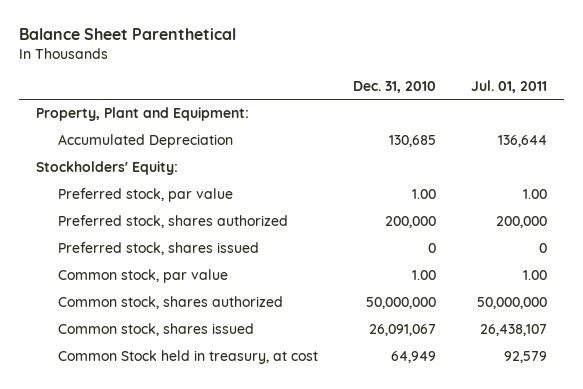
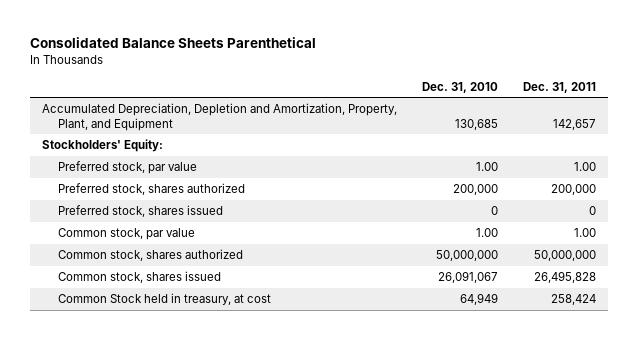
- Balance Sheet Parenthetical
+ Consolidated Balance Sheets Parenthetical
- | Dec. 31, 2010 | Jul. 01, 2011
+ | Dec. 31, 2010 | Dec. 31, 2011
- Property, Plant and Equipment:
- Accumulated Depreciation | 130,685 | 136,644
+ Accumulated Depreciation, Depletion and Amortization, Property, Plant, and Equipment | 130,685 | 142,657

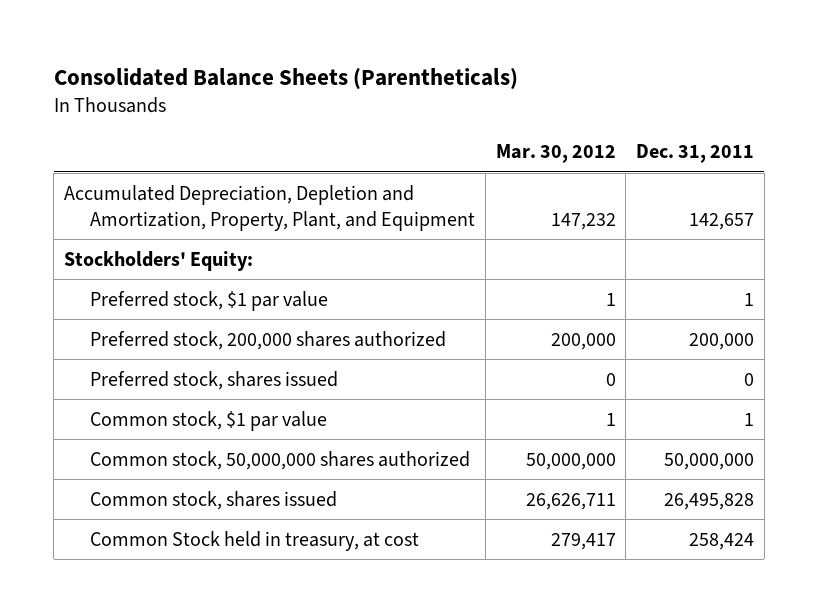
- Consolidated Balance Sheets Parenthetical
+ Consolidated Balance Sheets (Parentheticals)
- | Dec. 31, 2010 | Dec. 31, 2011
+ | Mar. 30, 2012 | Dec. 31, 2011
- Preferred stock, par value | 1.00 | 1.00
- Preferred stock, shares authorized | 200,000 | 200,000
+ Preferred stock, $1 par value | 1 | 1
+ Preferred stock, 200,000 shares authorized | 200,000 | 200,000
- Common stock, par value | 1.00 | 1.00
- Common stock, shares authorized | 50,000,000 | 50,000,000
+ Common stock, $1 par value | 1 | 1
+ Common stock, 50,000,000 shares authorized | 50,000,000 | 50,000,000

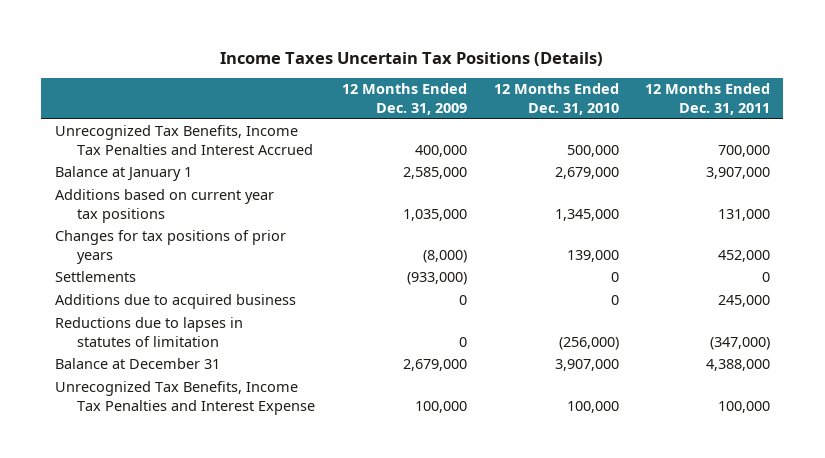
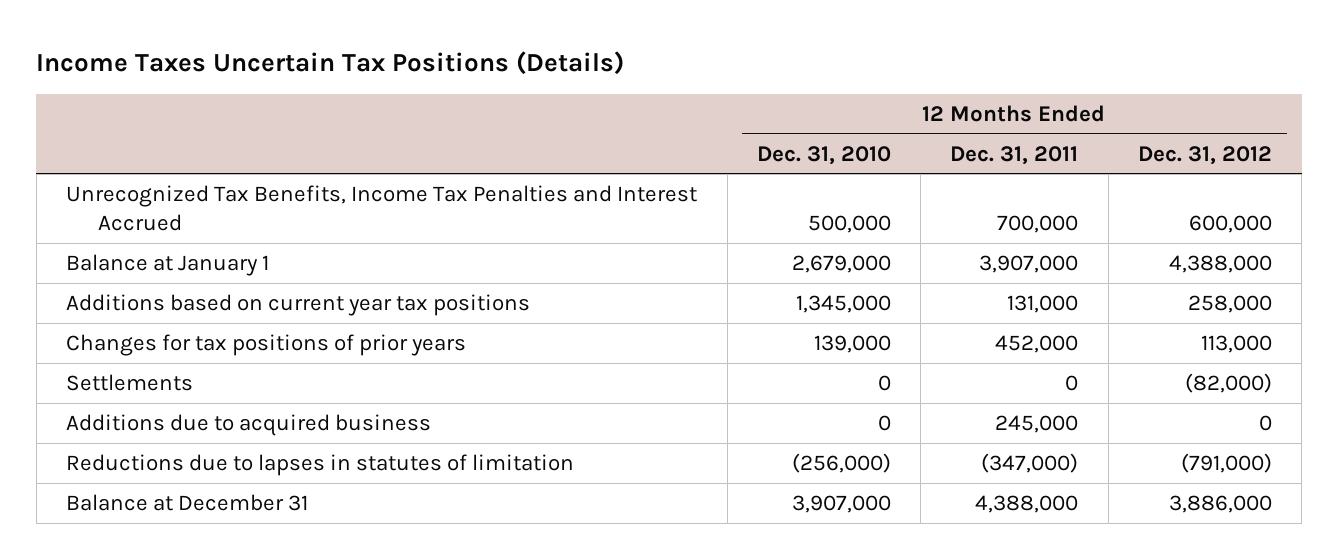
- | 12 Months Ended Dec. 31, 2009 | 12 Months Ended Dec. 31, 2010 | 12 Months Ended Dec. 31, 2011
+ | 12 Months Ended Dec. 31, 2010 | 12 Months Ended Dec. 31, 2011 | 12 Months Ended Dec. 31, 2012
- Unrecognized Tax Benefits, Income Tax Penalties and Interest Expense | 100,000 | 100,000 | 100,000

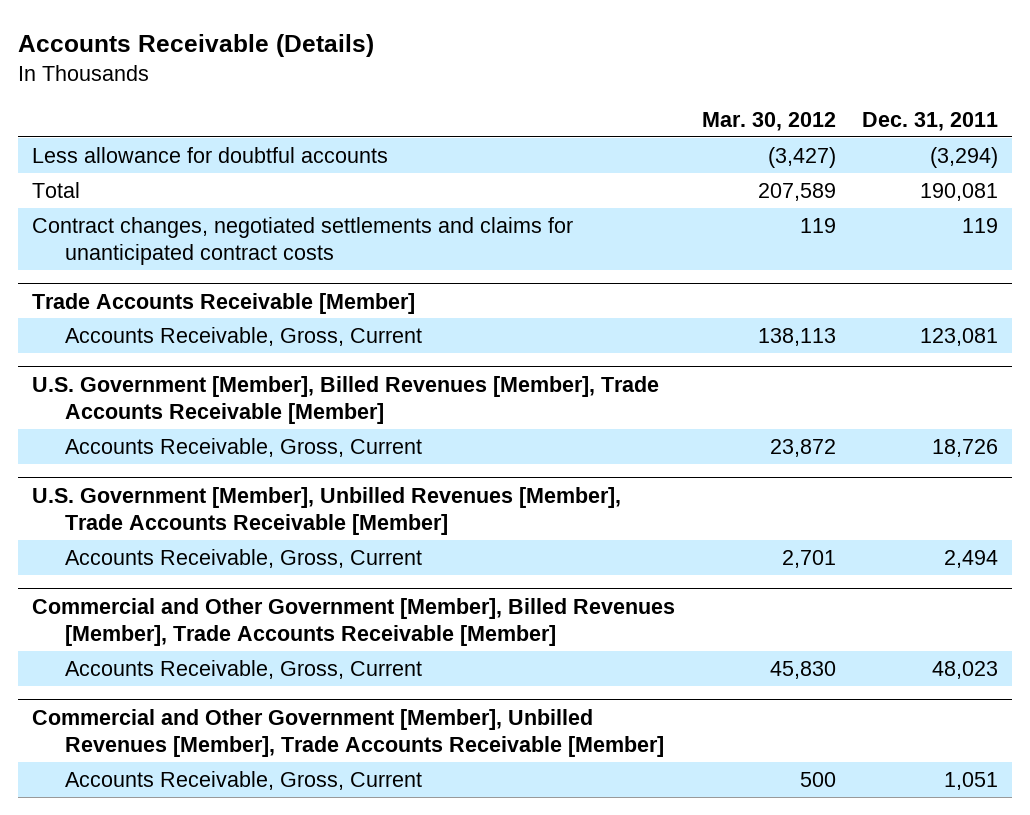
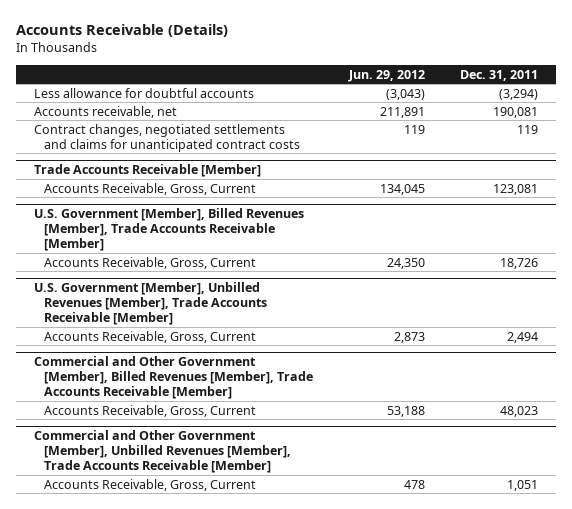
- | Mar. 30, 2012 | Dec. 31, 2011
+ | Jun. 29, 2012 | Dec. 31, 2011
- Total | 207,589 | 190,081
+ Accounts receivable, net | 211,891 | 190,081

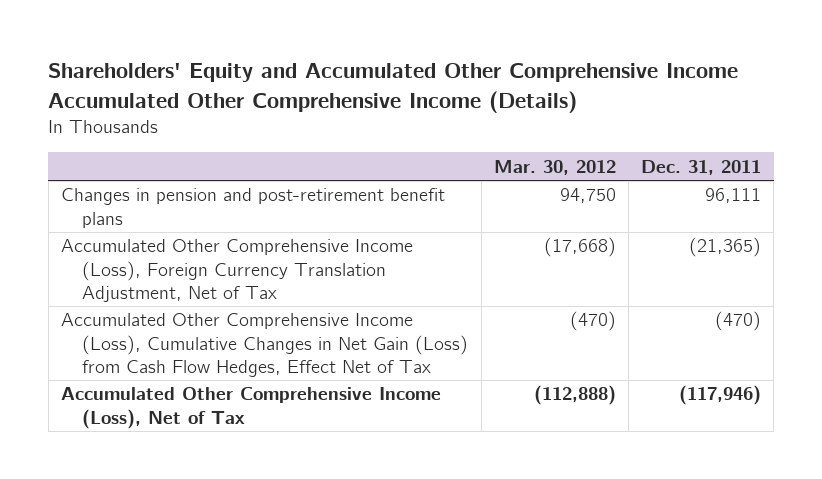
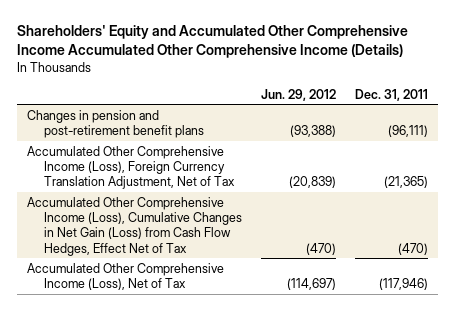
- | Mar. 30, 2012 | Dec. 31, 2011
+ | Jun. 29, 2012 | Dec. 31, 2011
- Changes in pension and post-retirement benefit plans | 94,750 | 96,111
+ Changes in pension and post-retirement benefit plans | (93,388) | (96,111)

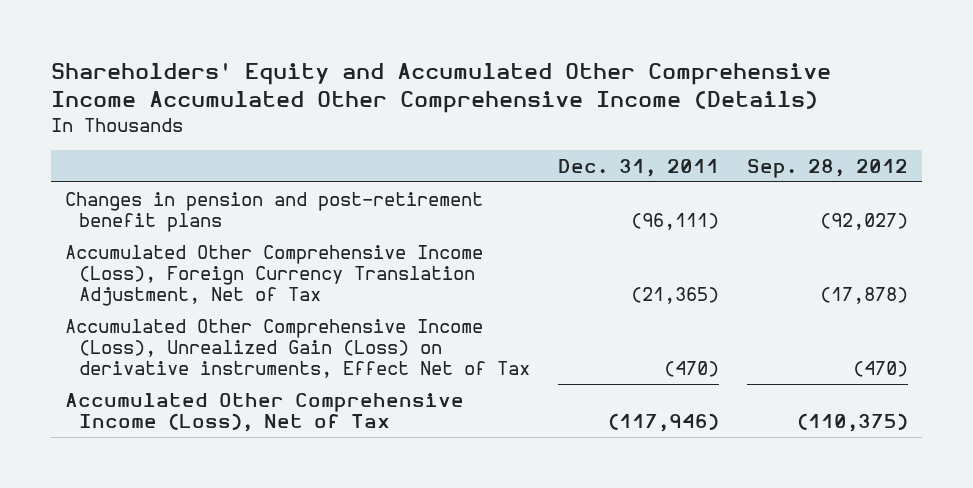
- | Jun. 29, 2012 | Dec. 31, 2011
+ | Dec. 31, 2011 | Sep. 28, 2012
- Accumulated Other Comprehensive Income (Loss), Cumulative Changes in Net Gain (Loss) from Cash Flow Hedges, Effect Net of Tax | (470) | (470)
+ Accumulated Other Comprehensive Income (Loss), Unrealized Gain (Loss) on derivative instruments, Effect Net of Tax | (470) | (470)

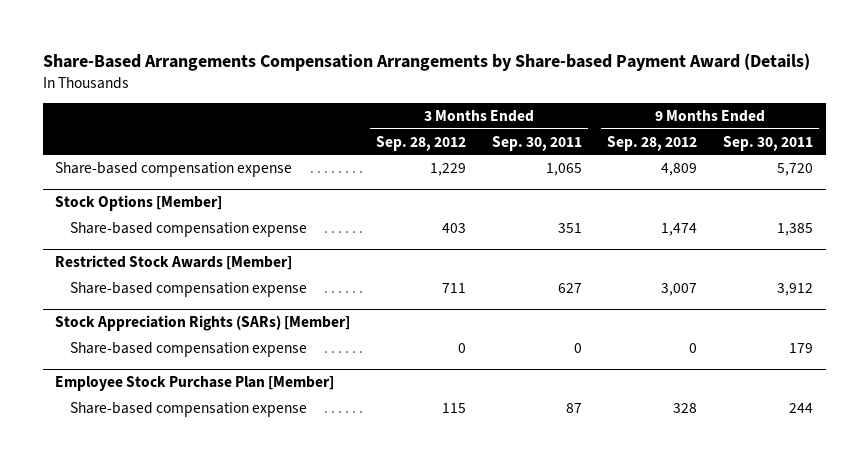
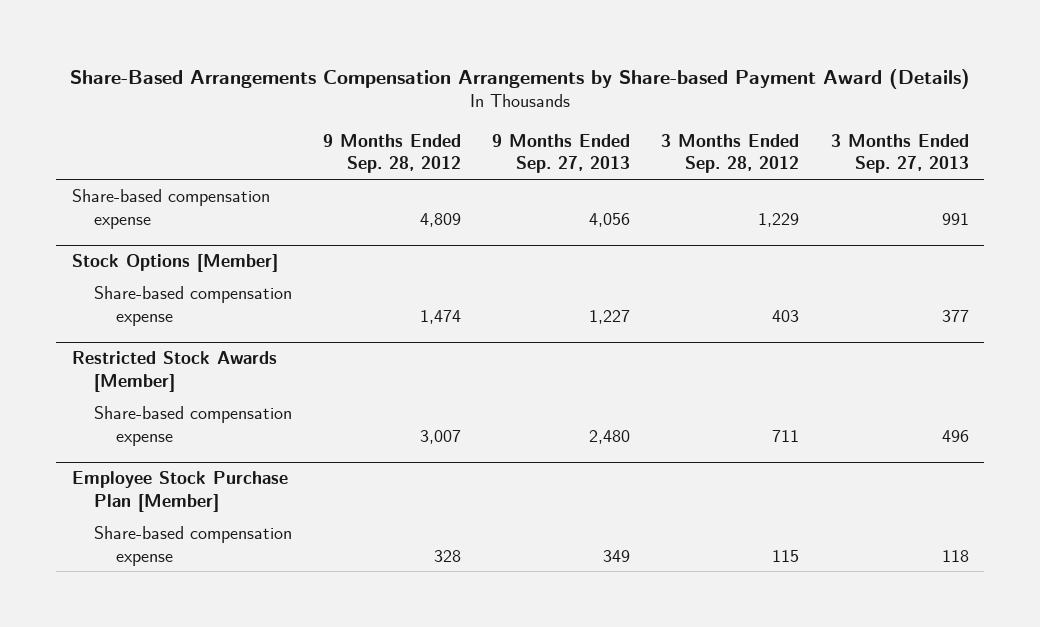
- | 3 Months Ended Sep. 28, 2012 | 3 Months Ended Sep. 30, 2011 | 9 Months Ended Sep. 28, 2012 | 9 Months Ended Sep. 30, 2011
+ | 9 Months Ended Sep. 28, 2012 | 9 Months Ended Sep. 27, 2013 | 3 Months Ended Sep. 28, 2012 | 3 Months Ended Sep. 27, 2013
- Stock Appreciation Rights (SARs) [Member]
- Share-based compensation expense | 0 | 0 | 0 | 179

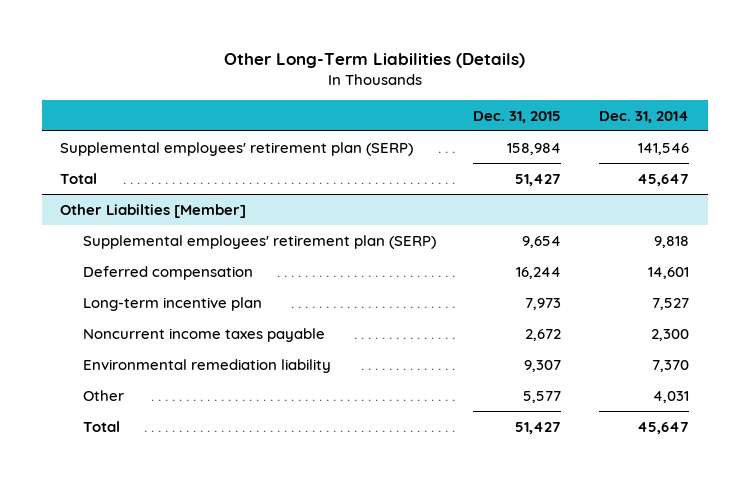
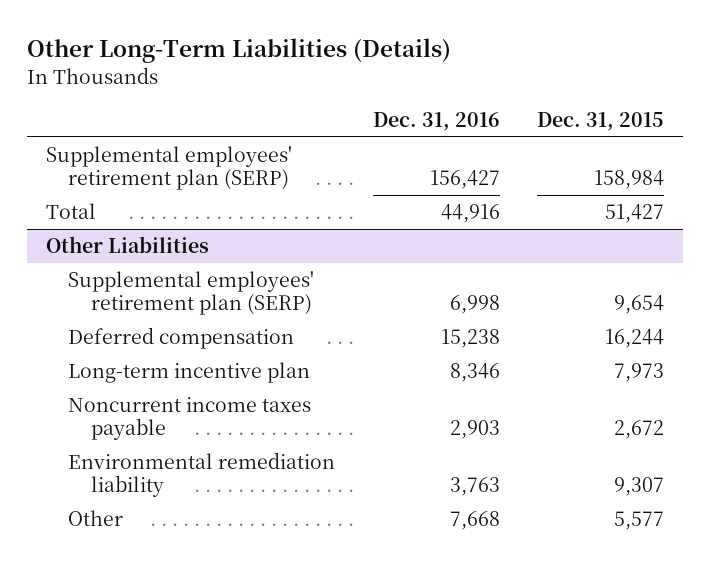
- | Dec. 31, 2015 | Dec. 31, 2014
+ | Dec. 31, 2016 | Dec. 31, 2015
- Other Liabilties [Member]
+ Other Liabilities
- Total | 51,427 | 45,647

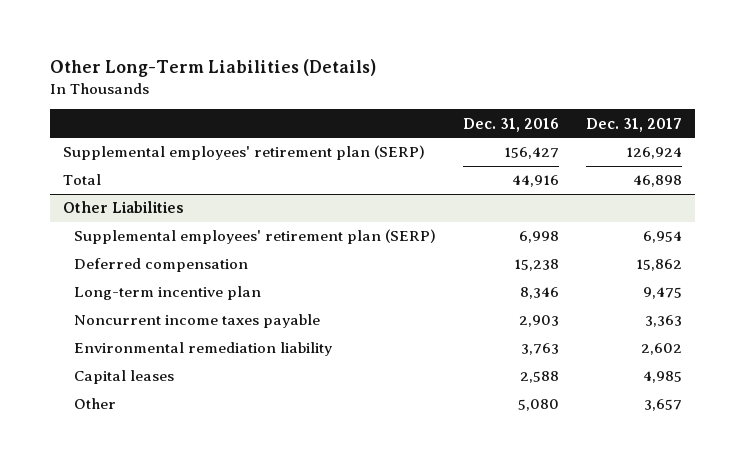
- | Dec. 31, 2016 | Dec. 31, 2015
+ | Dec. 31, 2016 | Dec. 31, 2017
@ Other Liabilities
- Other | 7,668 | 5,577
+ Capital leases | 2,588 | 4,985
+ Other | 5,080 | 3,657

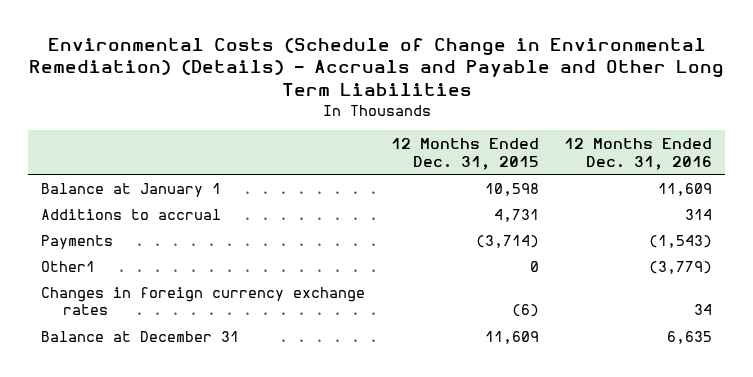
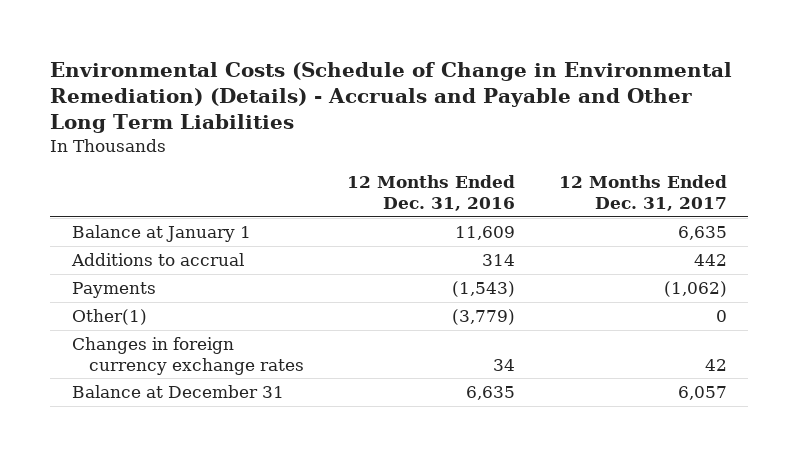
- | 12 Months Ended Dec. 31, 2015 | 12 Months Ended Dec. 31, 2016
+ | 12 Months Ended Dec. 31, 2016 | 12 Months Ended Dec. 31, 2017
- Other1 | 0 | (3,779)
+ Other(1) | (3,779) | 0

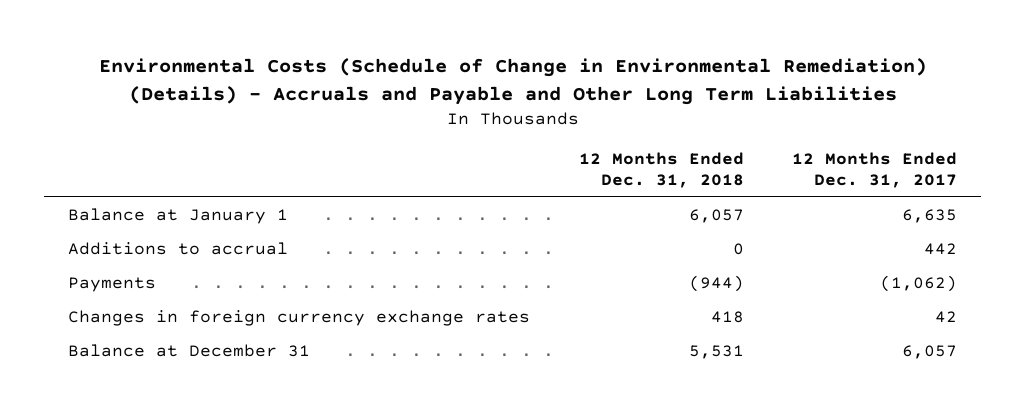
- | 12 Months Ended Dec. 31, 2016 | 12 Months Ended Dec. 31, 2017
+ | 12 Months Ended Dec. 31, 2018 | 12 Months Ended Dec. 31, 2017
- Other(1) | (3,779) | 0

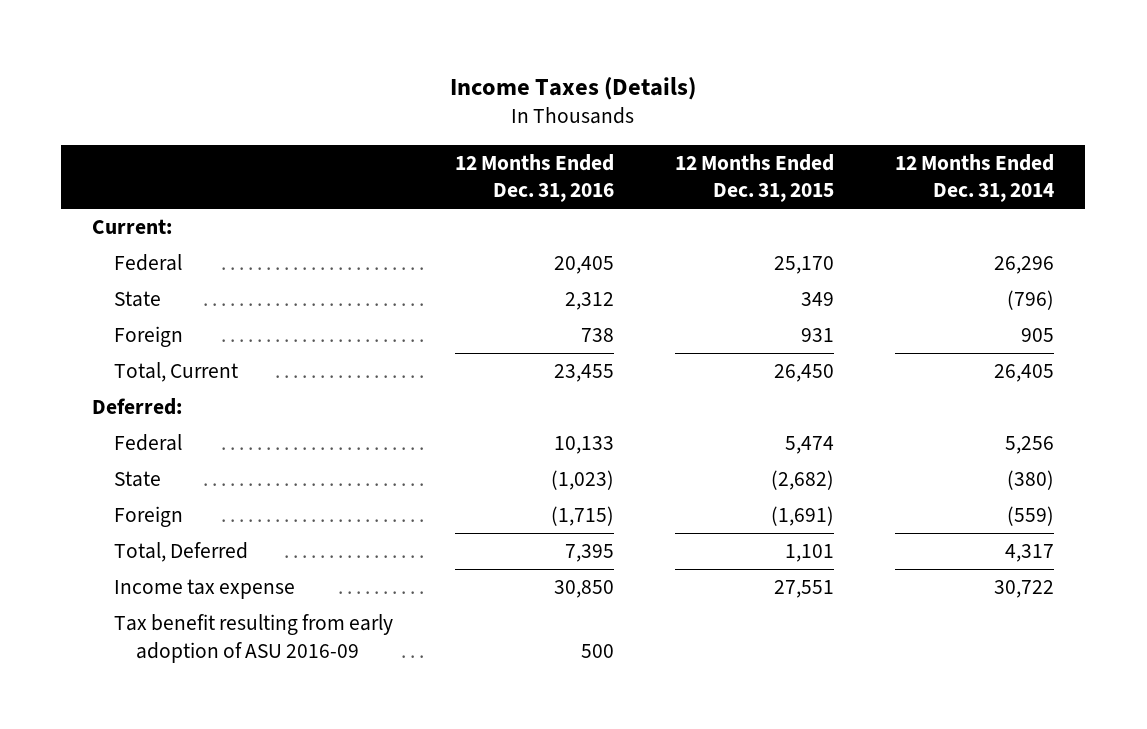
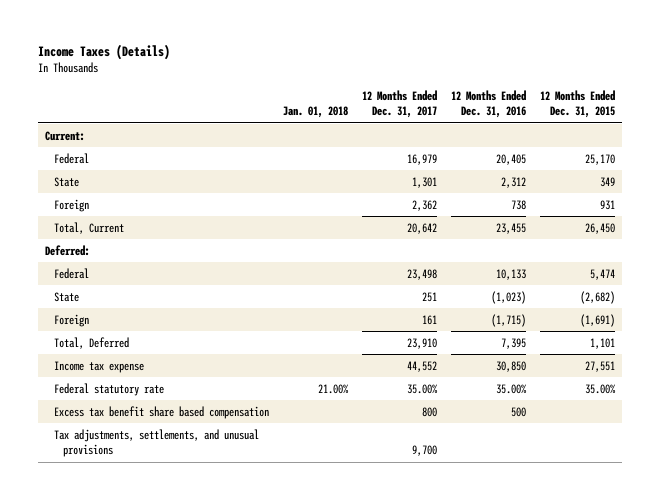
- | 12 Months Ended Dec. 31, 2016 | 12 Months Ended Dec. 31, 2015 | 12 Months Ended Dec. 31, 2014
+ | Jan. 01, 2018 | 12 Months Ended Dec. 31, 2017 | 12 Months Ended Dec. 31, 2016 | 12 Months Ended Dec. 31, 2015
- Tax benefit resulting from early adoption of ASU 2016-09 | 500 | |
+ Federal statutory rate | 21.00% | 35.00% | 35.00% | 35.00%
+ Excess tax benefit share based compensation | | 800 | 500 |
+ Tax adjustments, settlements, and unusual provisions | | 9,700 | |

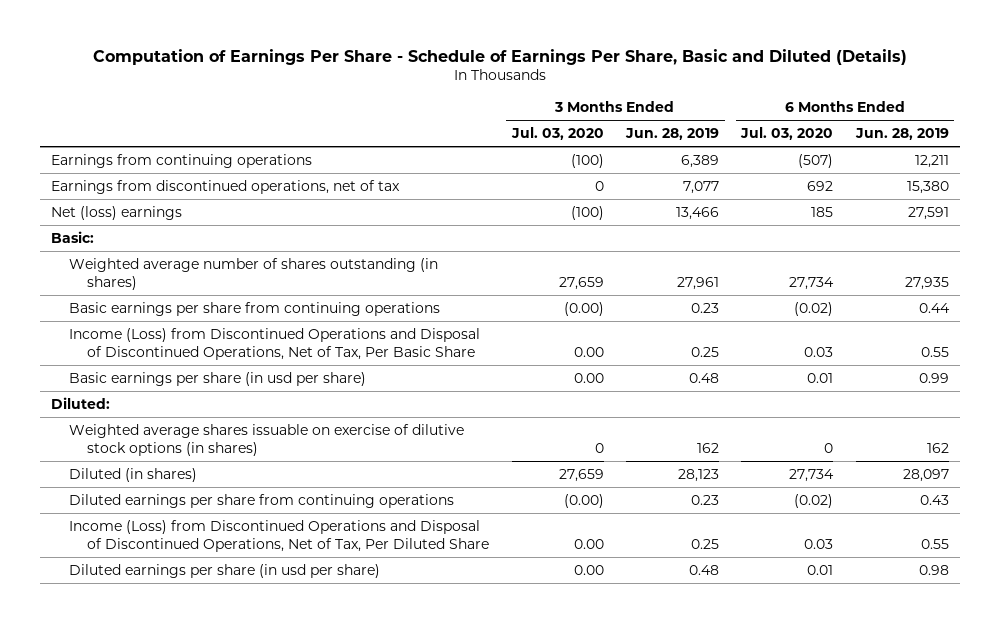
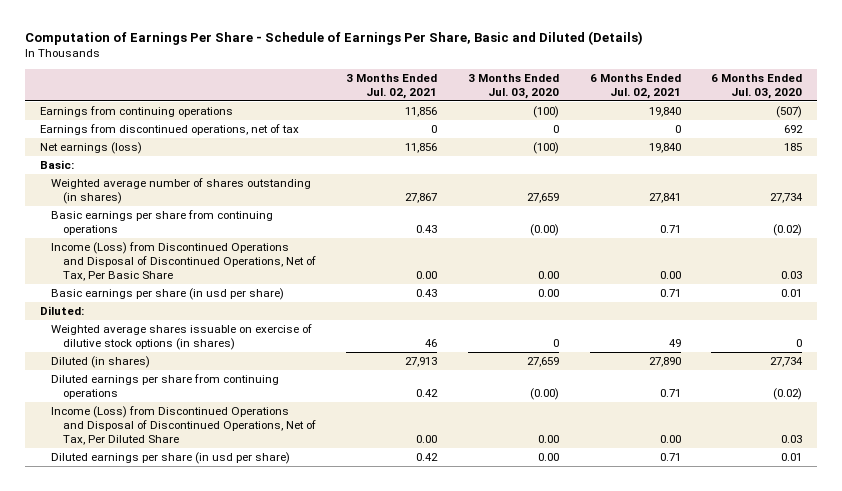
- | 3 Months Ended Jul. 03, 2020 | 3 Months Ended Jun. 28, 2019 | 6 Months Ended Jul. 03, 2020 | 6 Months Ended Jun. 28, 2019
+ | 3 Months Ended Jul. 02, 2021 | 3 Months Ended Jul. 03, 2020 | 6 Months Ended Jul. 02, 2021 | 6 Months Ended Jul. 03, 2020
- Net (loss) earnings | (100) | 13,466 | 185 | 27,591
+ Net earnings (loss) | 11,856 | (100) | 19,840 | 185

